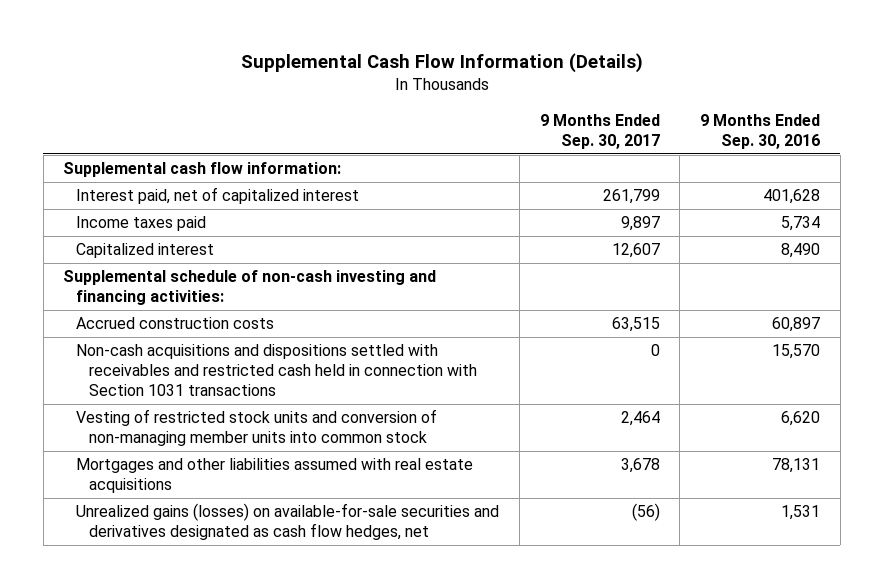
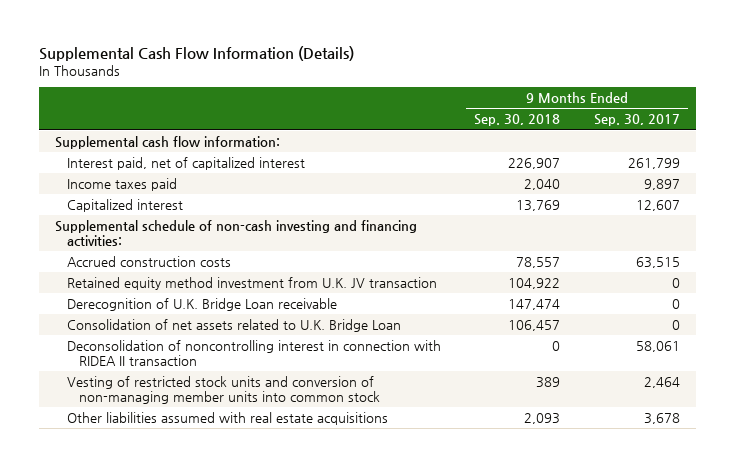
- | 9 Months Ended Sep. 30, 2017 | 9 Months Ended Sep. 30, 2016
+ | 9 Months Ended Sep. 30, 2018 | 9 Months Ended Sep. 30, 2017
- Non-cash acquisitions and dispositions settled with receivables and restricted cash held in connection with Section 1031 transactions | 0 | 15,570
+ Retained equity method investment from U.K. JV transaction | 104,922 | 0
+ Derecognition of U.K. Bridge Loan receivable | 147,474 | 0
+ Consolidation of net assets related to U.K. Bridge Loan | 106,457 | 0
+ Deconsolidation of noncontrolling interest in connection with RIDEA II transaction | 0 | 58,061
- Mortgages and other liabilities assumed with real estate acquisitions | 3,678 | 78,131
- Unrealized gains (losses) on available-for-sale securities and derivatives designated as cash flow hedges, net | (56) | 1,531
+ Other liabilities assumed with real estate acquisitions | 2,093 | 3,678

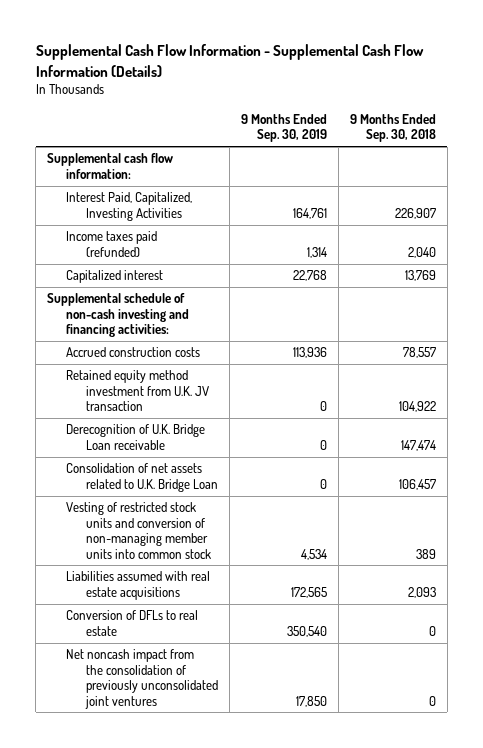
- Supplemental Cash Flow Information (Details)
+ Supplemental Cash Flow Information - Supplemental Cash Flow Information (Details)
- | 9 Months Ended Sep. 30, 2018 | 9 Months Ended Sep. 30, 2017
+ | 9 Months Ended Sep. 30, 2019 | 9 Months Ended Sep. 30, 2018
- Interest paid, net of capitalized interest | 226,907 | 261,799
- Income taxes paid | 2,040 | 9,897
+ Interest Paid, Capitalized, Investing Activities | 164,761 | 226,907
+ Income taxes paid (refunded) | 1,314 | 2,040
- Deconsolidation of noncontrolling interest in connection with RIDEA II transaction | 0 | 58,061
- Other liabilities assumed with real estate acquisitions | 2,093 | 3,678
+ Liabilities assumed with real estate acquisitions | 172,565 | 2,093
+ Conversion of DFLs to real estate | 350,540 | 0
+ Net noncash impact from the consolidation of previously unconsolidated joint ventures | 17,850 | 0

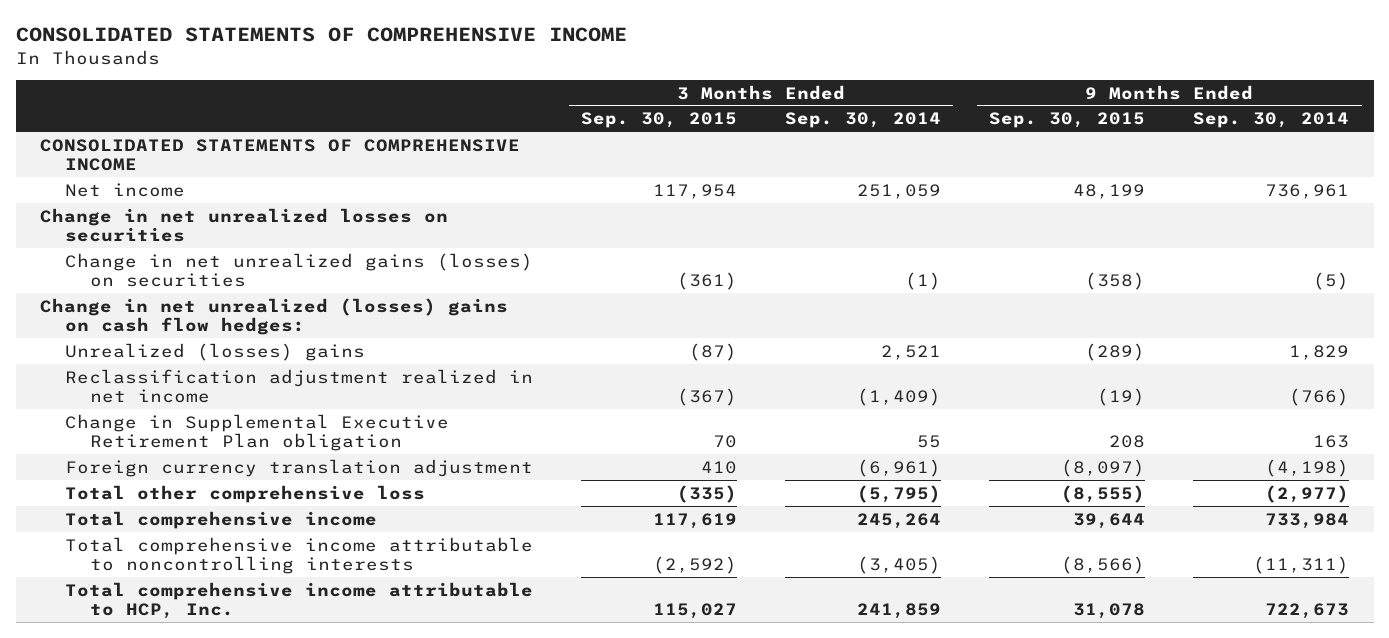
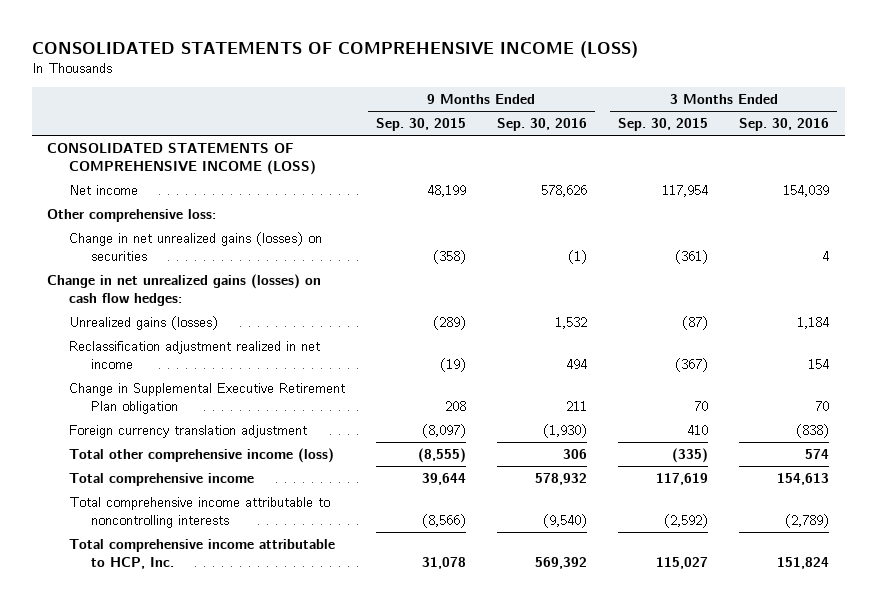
- CONSOLIDATED STATEMENTS OF COMPREHENSIVE INCOME
+ CONSOLIDATED STATEMENTS OF COMPREHENSIVE INCOME (LOSS)
- | 3 Months Ended Sep. 30, 2015 | 3 Months Ended Sep. 30, 2014 | 9 Months Ended Sep. 30, 2015 | 9 Months Ended Sep. 30, 2014
+ | 9 Months Ended Sep. 30, 2015 | 9 Months Ended Sep. 30, 2016 | 3 Months Ended Sep. 30, 2015 | 3 Months Ended Sep. 30, 2016
- CONSOLIDATED STATEMENTS OF COMPREHENSIVE INCOME
+ CONSOLIDATED STATEMENTS OF COMPREHENSIVE INCOME (LOSS)
- Change in net unrealized losses on securities
+ Other comprehensive loss:
- Change in net unrealized (losses) gains on cash flow hedges:
- Unrealized (losses) gains | (87) | 2,521 | (289) | 1,829
+ Change in net unrealized gains (losses) on cash flow hedges:
+ Unrealized gains (losses) | (289) | 1,532 | (87) | 1,184
- Total other comprehensive loss | (335) | (5,795) | (8,555) | (2,977)
+ Total other comprehensive income (loss) | (8,555) | 306 | (335) | 574

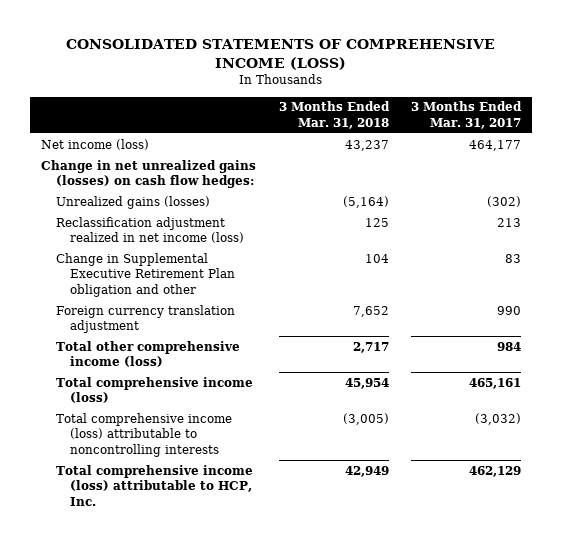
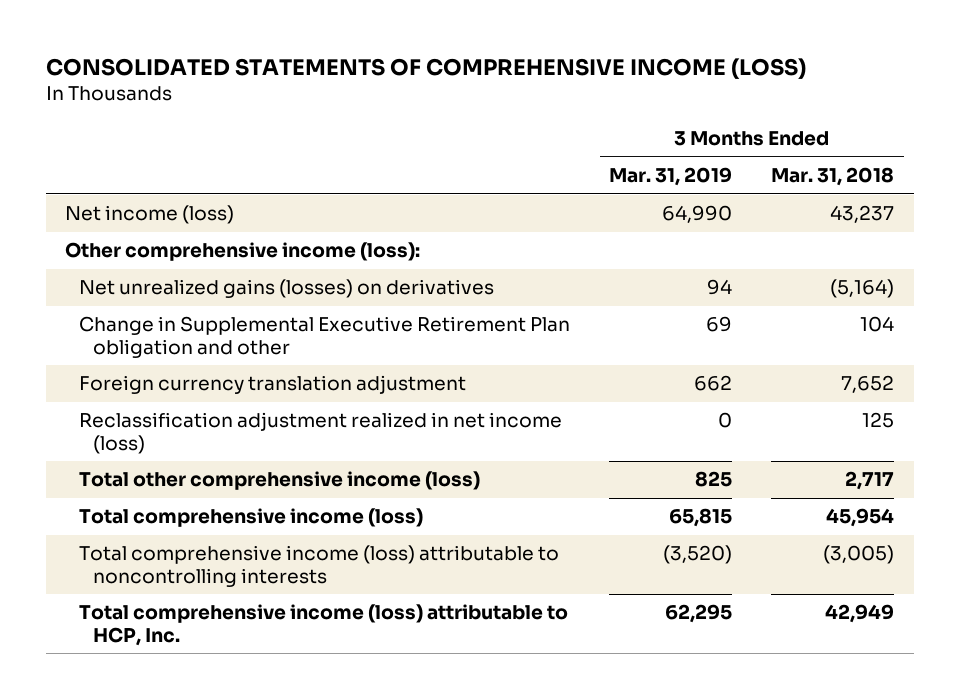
- | 3 Months Ended Mar. 31, 2018 | 3 Months Ended Mar. 31, 2017
+ | 3 Months Ended Mar. 31, 2019 | 3 Months Ended Mar. 31, 2018
- Change in net unrealized gains (losses) on cash flow hedges:
- Unrealized gains (losses) | (5,164) | (302)
+ Other comprehensive income (loss):
+ Net unrealized gains (losses) on derivatives | 94 | (5,164)
moved down: Reclassification adjustment realized in net income (loss) | 0 | 125

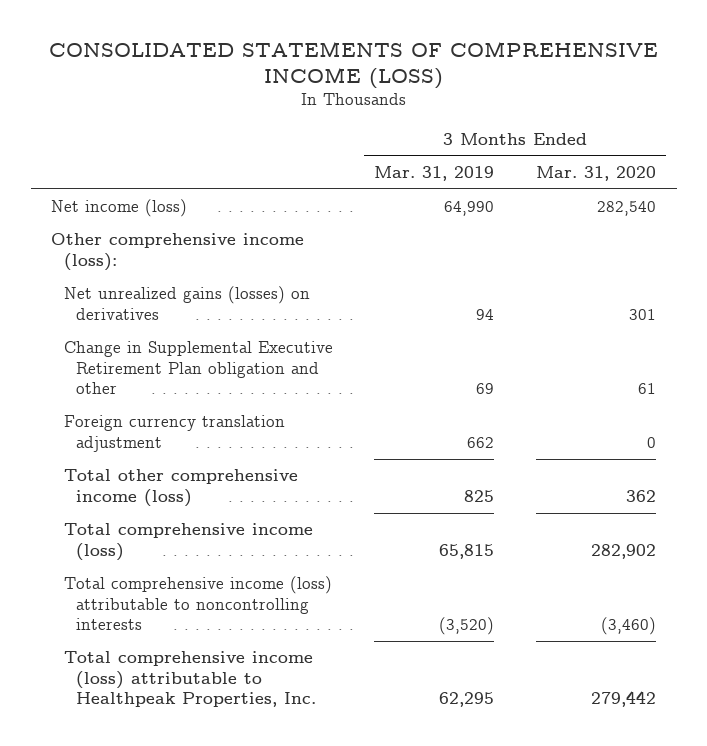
- | 3 Months Ended Mar. 31, 2019 | 3 Months Ended Mar. 31, 2018
+ | 3 Months Ended Mar. 31, 2019 | 3 Months Ended Mar. 31, 2020
- Reclassification adjustment realized in net income (loss) | 0 | 125
- Total comprehensive income (loss) attributable to HCP, Inc. | 62,295 | 42,949
+ Total comprehensive income (loss) attributable to Healthpeak Properties, Inc. | 62,295 | 279,442

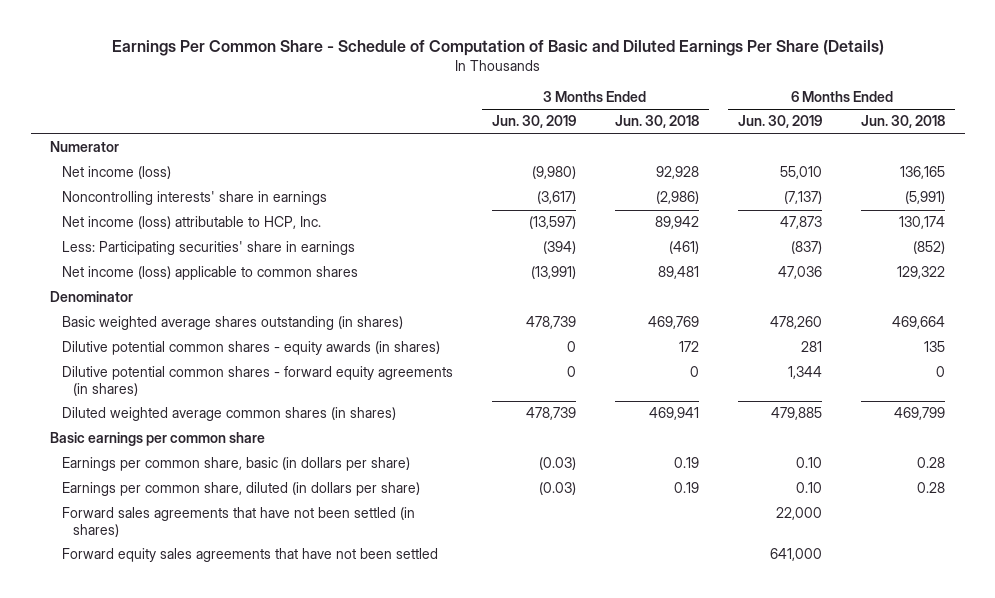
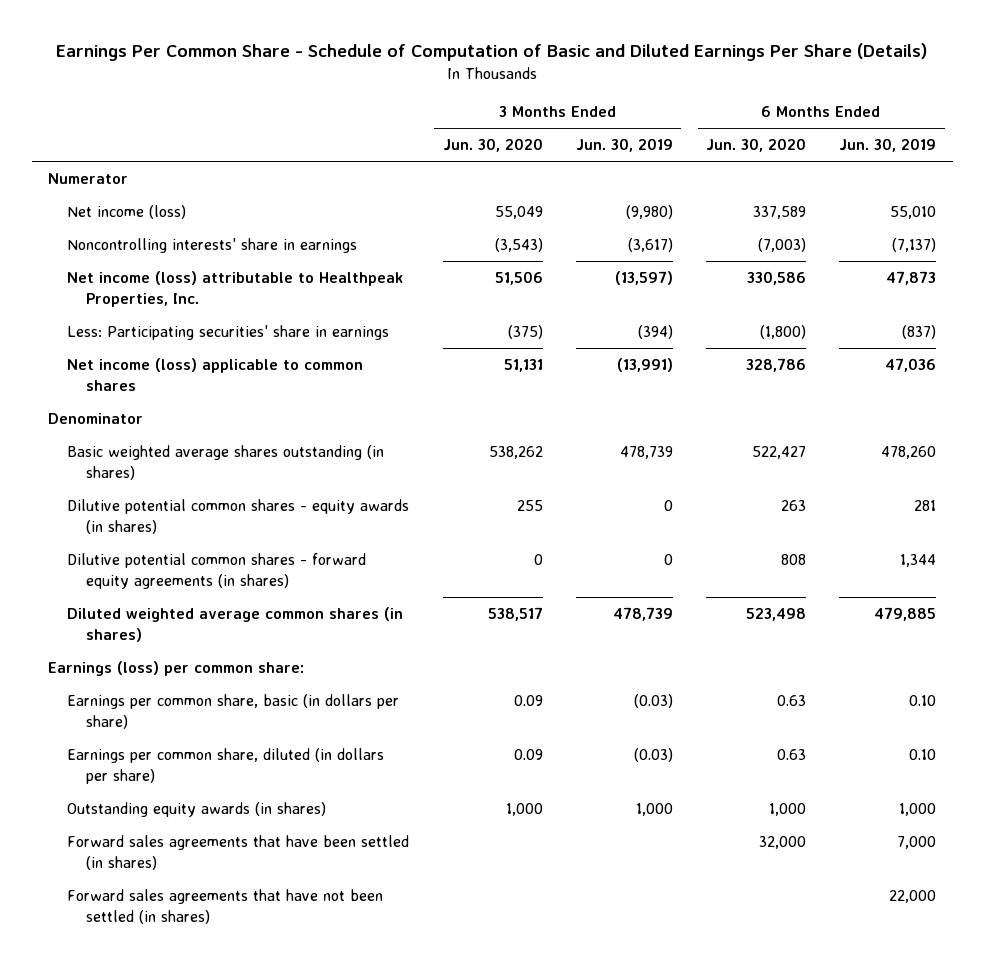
- | 3 Months Ended Jun. 30, 2019 | 3 Months Ended Jun. 30, 2018 | 6 Months Ended Jun. 30, 2019 | 6 Months Ended Jun. 30, 2018
+ | 3 Months Ended Jun. 30, 2020 | 3 Months Ended Jun. 30, 2019 | 6 Months Ended Jun. 30, 2020 | 6 Months Ended Jun. 30, 2019
- Net income (loss) attributable to HCP, Inc. | (13,597) | 89,942 | 47,873 | 130,174
+ Net income (loss) attributable to Healthpeak Properties, Inc. | 51,506 | (13,597) | 330,586 | 47,873
- Basic earnings per common share
+ Earnings (loss) per common share:
+ Outstanding equity awards (in shares) | 1,000 | 1,000 | 1,000 | 1,000
+ Forward sales agreements that have been settled (in shares) | | | 32,000 | 7,000
- Forward equity sales agreements that have not been settled | | | 641,000 |

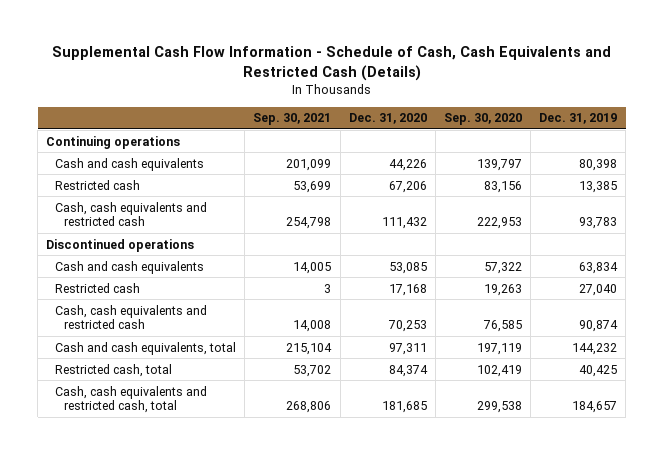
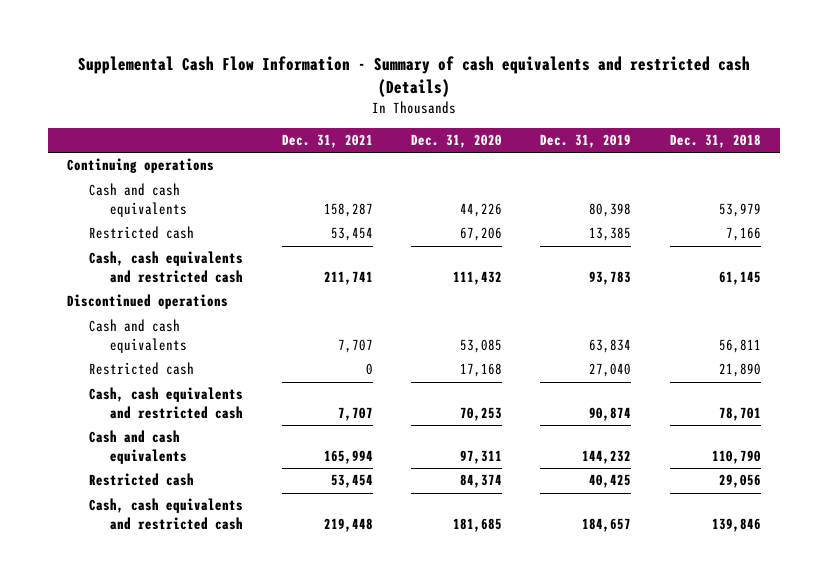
- Supplemental Cash Flow Information - Schedule of Cash, Cash Equivalents and Restricted Cash (Details)
+ Supplemental Cash Flow Information - Summary of cash equivalents and restricted cash (Details)
- | Sep. 30, 2021 | Dec. 31, 2020 | Sep. 30, 2020 | Dec. 31, 2019
+ | Dec. 31, 2021 | Dec. 31, 2020 | Dec. 31, 2019 | Dec. 31, 2018
- Cash and cash equivalents, total | 215,104 | 97,311 | 197,119 | 144,232
- Restricted cash, total | 53,702 | 84,374 | 102,419 | 40,425
- Cash, cash equivalents and restricted cash, total | 268,806 | 181,685 | 299,538 | 184,657
+ Cash and cash equivalents | 165,994 | 97,311 | 144,232 | 110,790
+ Restricted cash | 53,454 | 84,374 | 40,425 | 29,056
+ Cash, cash equivalents and restricted cash | 219,448 | 181,685 | 184,657 | 139,846

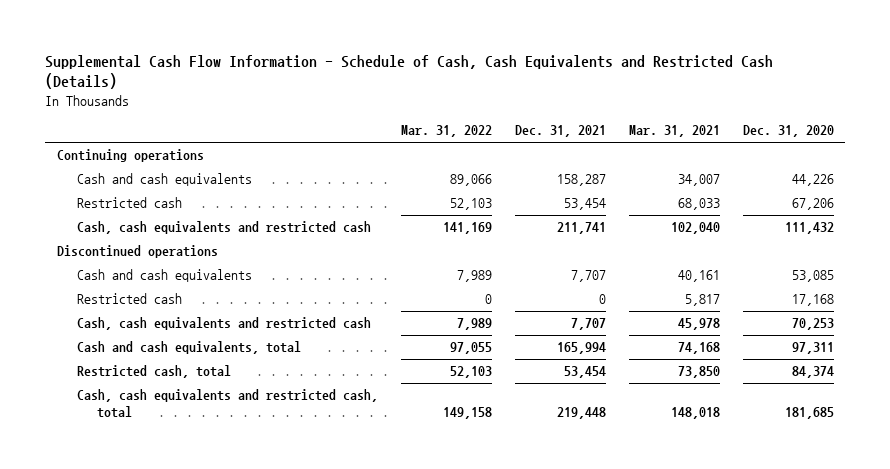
- Supplemental Cash Flow Information - Summary of cash equivalents and restricted cash (Details)
+ Supplemental Cash Flow Information - Schedule of Cash, Cash Equivalents and Restricted Cash (Details)
- | Dec. 31, 2021 | Dec. 31, 2020 | Dec. 31, 2019 | Dec. 31, 2018
+ | Mar. 31, 2022 | Dec. 31, 2021 | Mar. 31, 2021 | Dec. 31, 2020
- Cash and cash equivalents | 165,994 | 97,311 | 144,232 | 110,790
- Restricted cash | 53,454 | 84,374 | 40,425 | 29,056
- Cash, cash equivalents and restricted cash | 219,448 | 181,685 | 184,657 | 139,846
+ Cash and cash equivalents, total | 97,055 | 165,994 | 74,168 | 97,311
+ Restricted cash, total | 52,103 | 53,454 | 73,850 | 84,374
+ Cash, cash equivalents and restricted cash, total | 149,158 | 219,448 | 148,018 | 181,685

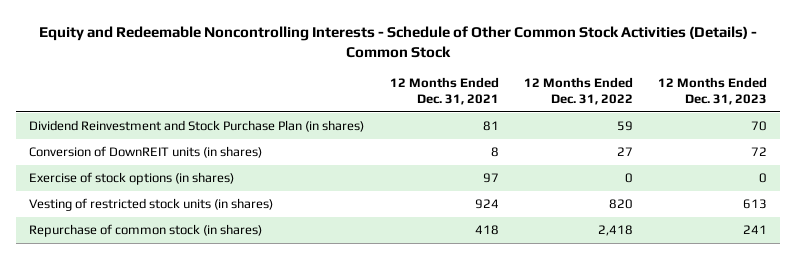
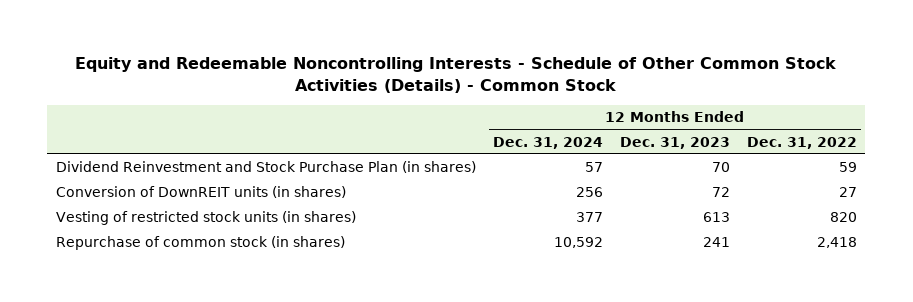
- | 12 Months Ended Dec. 31, 2021 | 12 Months Ended Dec. 31, 2022 | 12 Months Ended Dec. 31, 2023
+ | 12 Months Ended Dec. 31, 2024 | 12 Months Ended Dec. 31, 2023 | 12 Months Ended Dec. 31, 2022
- Exercise of stock options (in shares) | 97 | 0 | 0

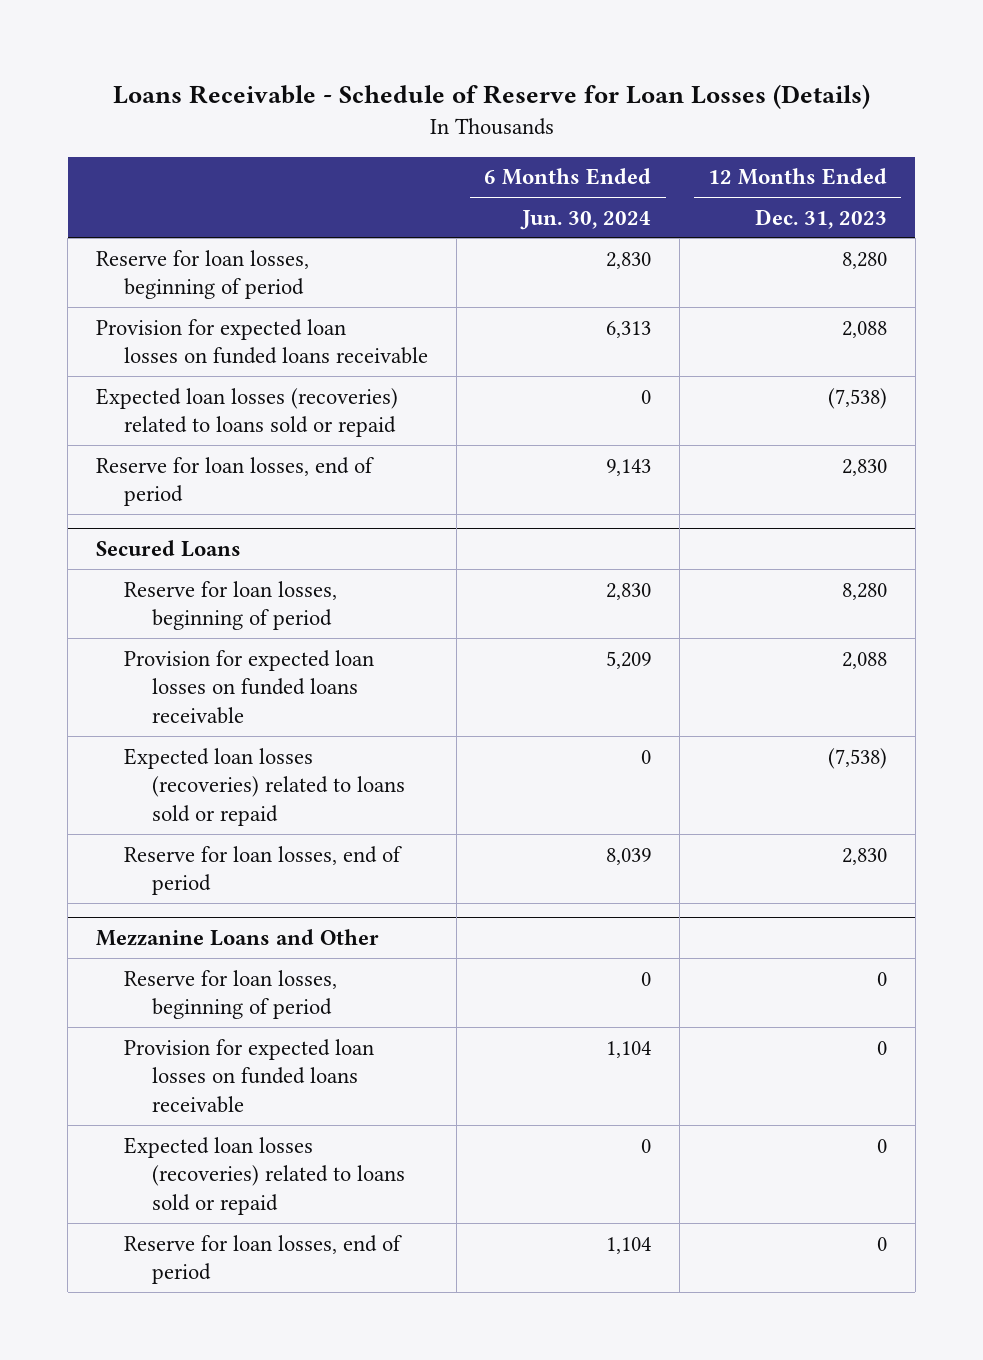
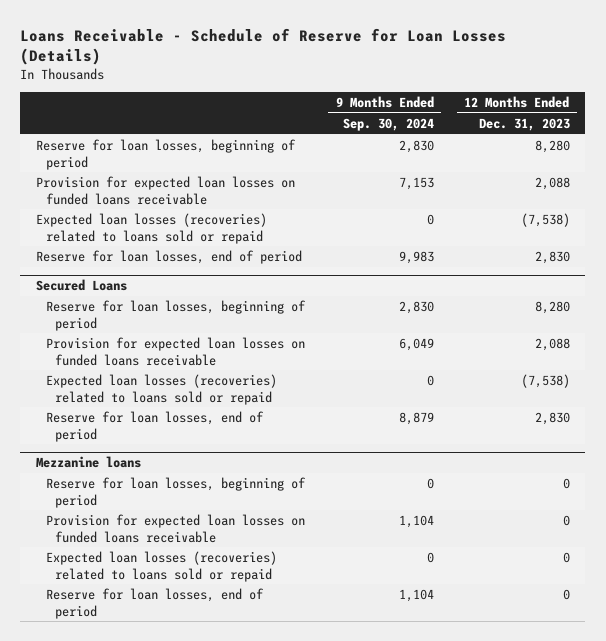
- | 6 Months Ended Jun. 30, 2024 | 12 Months Ended Dec. 31, 2023
+ | 9 Months Ended Sep. 30, 2024 | 12 Months Ended Dec. 31, 2023
- Mezzanine Loans and Other
+ Mezzanine loans

